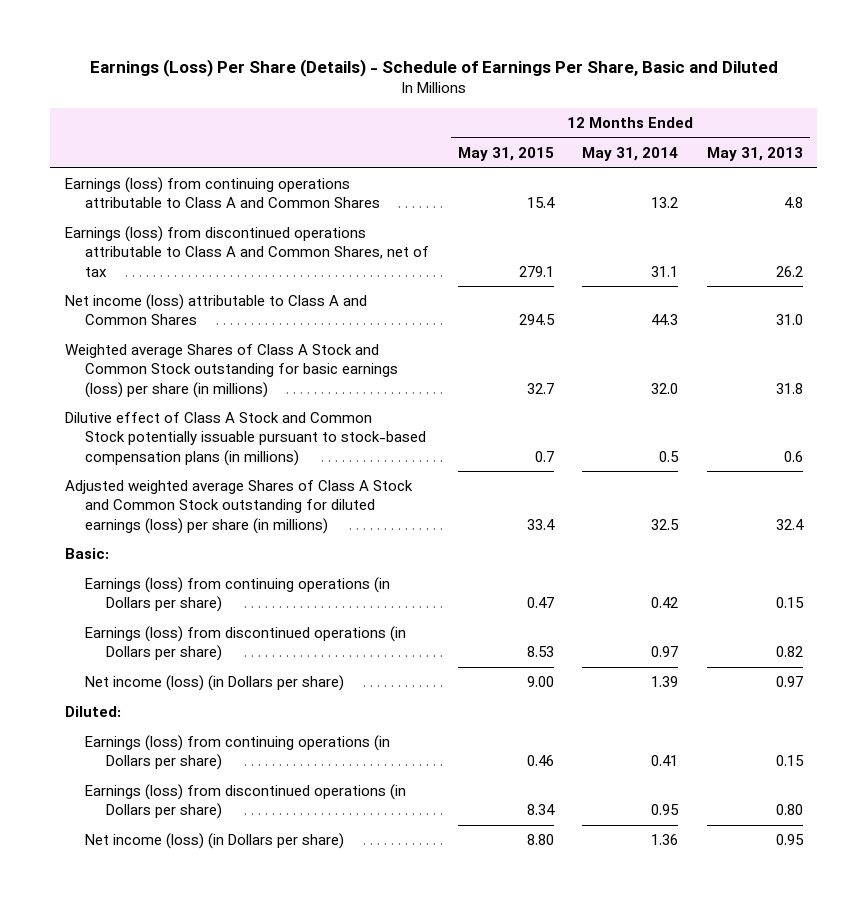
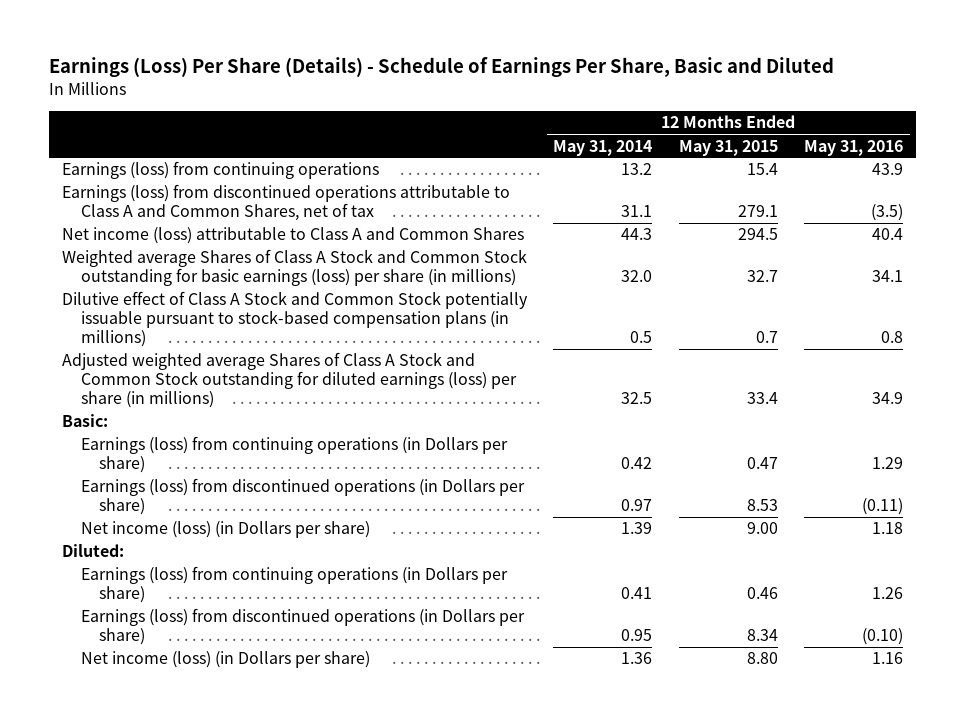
- | 12 Months Ended May 31, 2015 | 12 Months Ended May 31, 2014 | 12 Months Ended May 31, 2013
+ | 12 Months Ended May 31, 2014 | 12 Months Ended May 31, 2015 | 12 Months Ended May 31, 2016
- Earnings (loss) from continuing operations attributable to Class A and Common Shares | 15.4 | 13.2 | 4.8
+ Earnings (loss) from continuing operations | 13.2 | 15.4 | 43.9

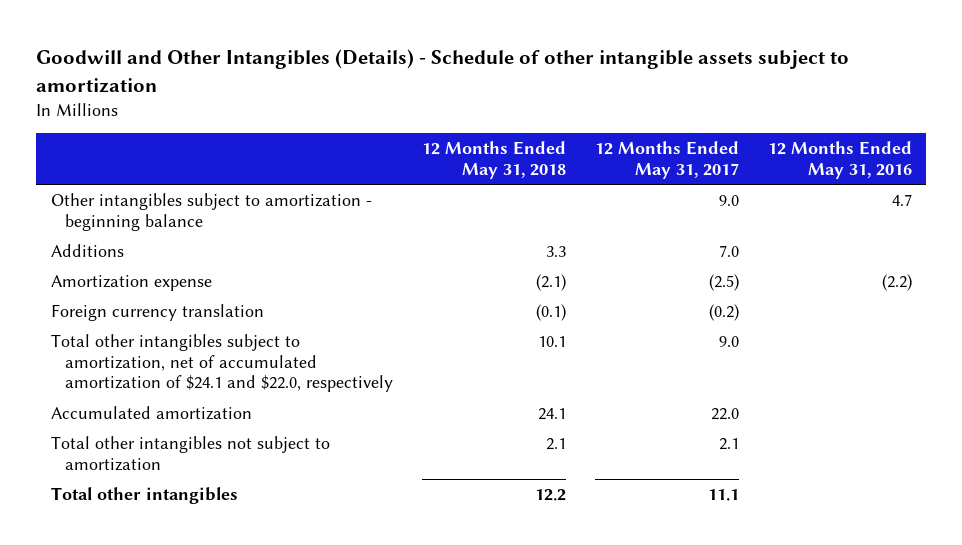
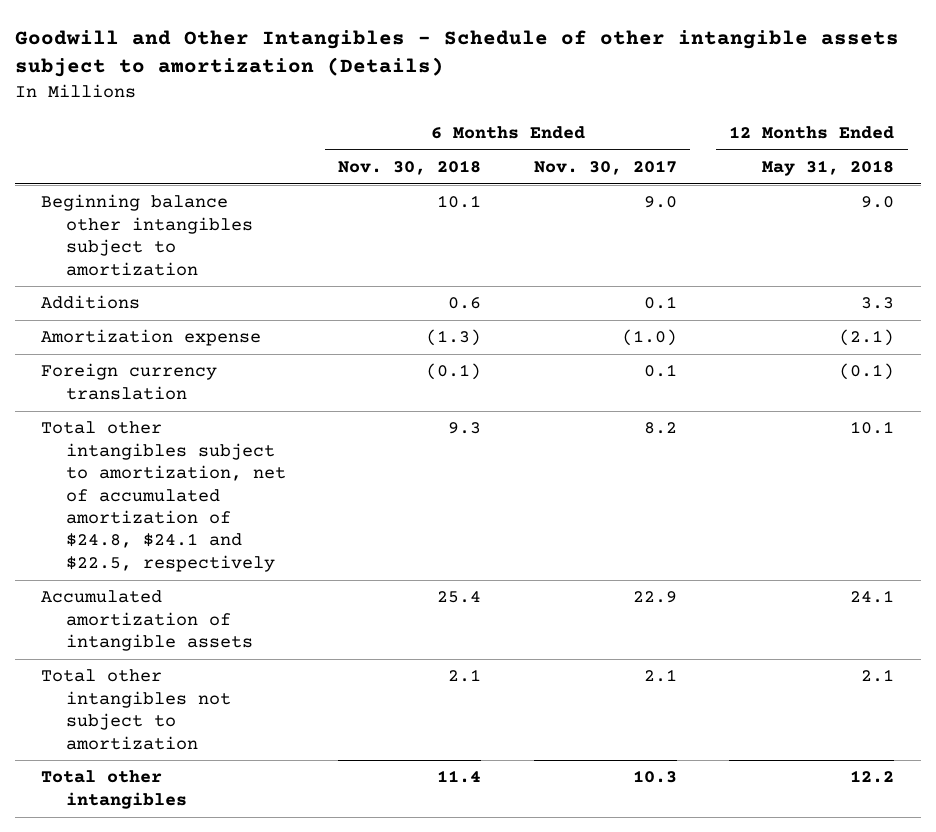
- Goodwill and Other Intangibles (Details) - Schedule of other intangible assets subject to amortization
+ Goodwill and Other Intangibles - Schedule of other intangible assets subject to amortization (Details)
- | 12 Months Ended May 31, 2018 | 12 Months Ended May 31, 2017 | 12 Months Ended May 31, 2016
+ | 6 Months Ended Nov. 30, 2018 | 6 Months Ended Nov. 30, 2017 | 12 Months Ended May 31, 2018
- Other intangibles subject to amortization - beginning balance | | 9.0 | 4.7
+ Beginning balance other intangibles subject to amortization | 10.1 | 9.0 | 9.0
- Total other intangibles subject to amortization, net of accumulated amortization of $24.1 and $22.0, respectively | 10.1 | 9.0 |
- Accumulated amortization | 24.1 | 22.0 |
+ Total other intangibles subject to amortization, net of accumulated amortization of $24.8, $24.1 and $22.5, respectively | 9.3 | 8.2 | 10.1
+ Accumulated amortization of intangible assets | 25.4 | 22.9 | 24.1

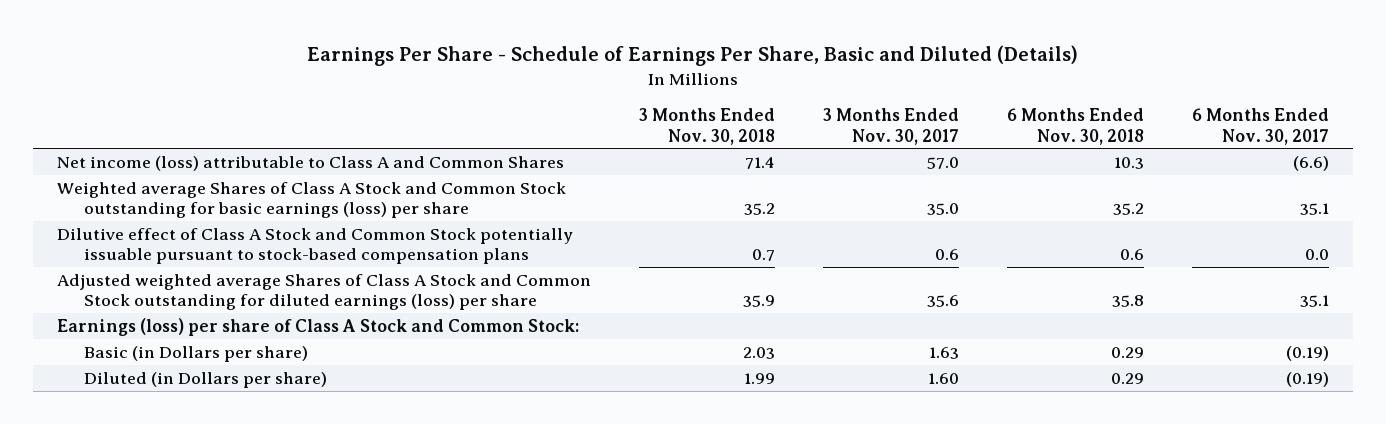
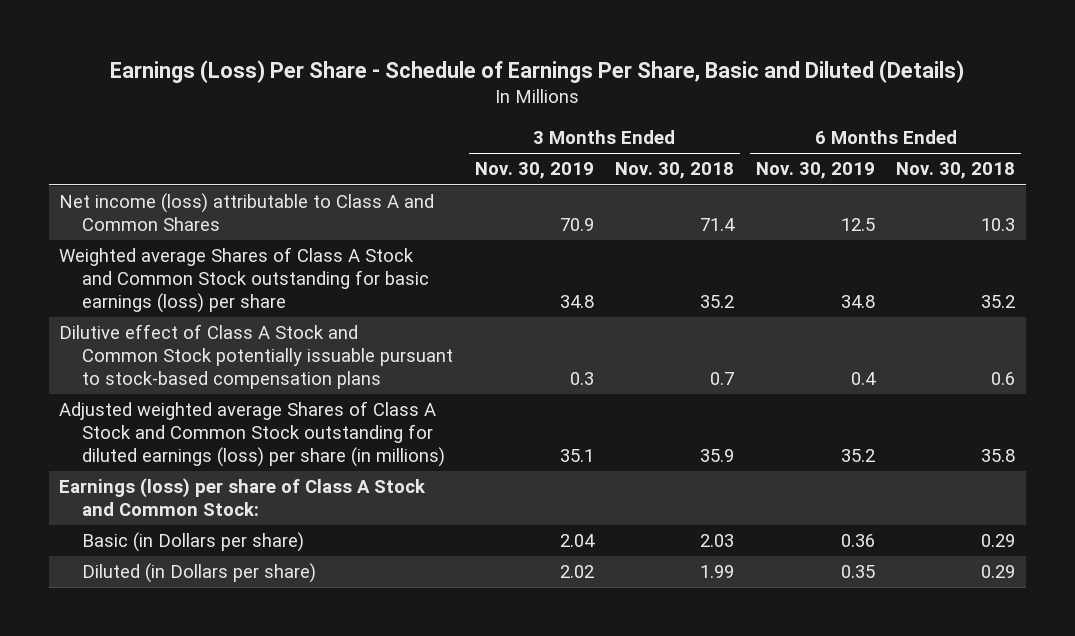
- Earnings Per Share - Schedule of Earnings Per Share, Basic and Diluted (Details)
+ Earnings (Loss) Per Share - Schedule of Earnings Per Share, Basic and Diluted (Details)
- | 3 Months Ended Nov. 30, 2018 | 3 Months Ended Nov. 30, 2017 | 6 Months Ended Nov. 30, 2018 | 6 Months Ended Nov. 30, 2017
+ | 3 Months Ended Nov. 30, 2019 | 3 Months Ended Nov. 30, 2018 | 6 Months Ended Nov. 30, 2019 | 6 Months Ended Nov. 30, 2018
- Adjusted weighted average Shares of Class A Stock and Common Stock outstanding for diluted earnings (loss) per share | 35.9 | 35.6 | 35.8 | 35.1
+ Adjusted weighted average Shares of Class A Stock and Common Stock outstanding for diluted earnings (loss) per share (in millions) | 35.1 | 35.9 | 35.2 | 35.8

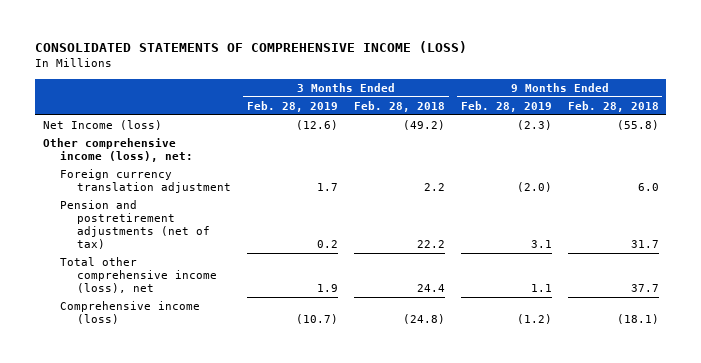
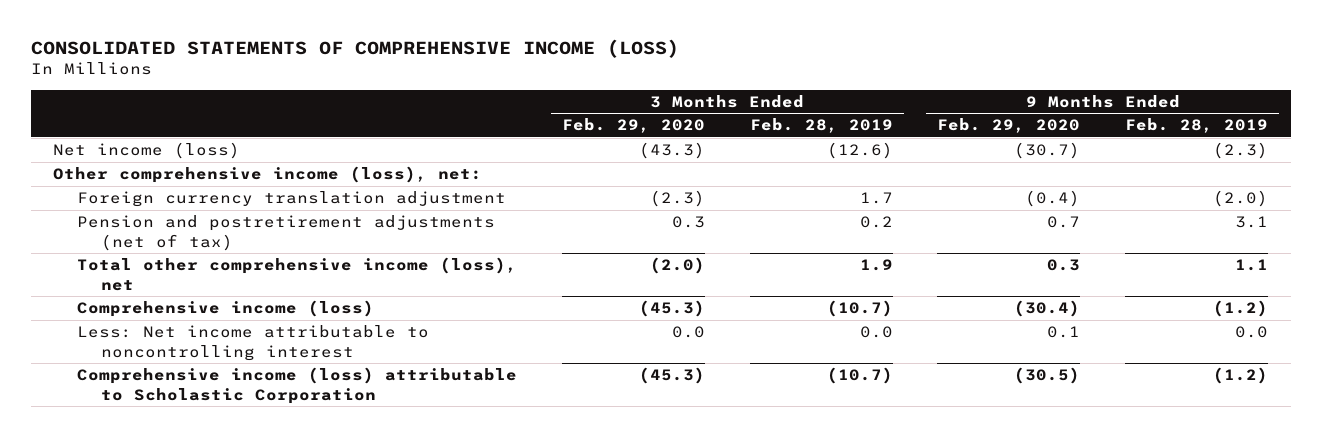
- | 3 Months Ended Feb. 28, 2019 | 3 Months Ended Feb. 28, 2018 | 9 Months Ended Feb. 28, 2019 | 9 Months Ended Feb. 28, 2018
+ | 3 Months Ended Feb. 29, 2020 | 3 Months Ended Feb. 28, 2019 | 9 Months Ended Feb. 29, 2020 | 9 Months Ended Feb. 28, 2019
- Net Income (loss) | (12.6) | (49.2) | (2.3) | (55.8)
+ Net income (loss) | (43.3) | (12.6) | (30.7) | (2.3)
+ Less: Net income attributable to noncontrolling interest | 0.0 | 0.0 | 0.1 | 0.0
+ Comprehensive income (loss) attributable to Scholastic Corporation | (45.3) | (10.7) | (30.5) | (1.2)

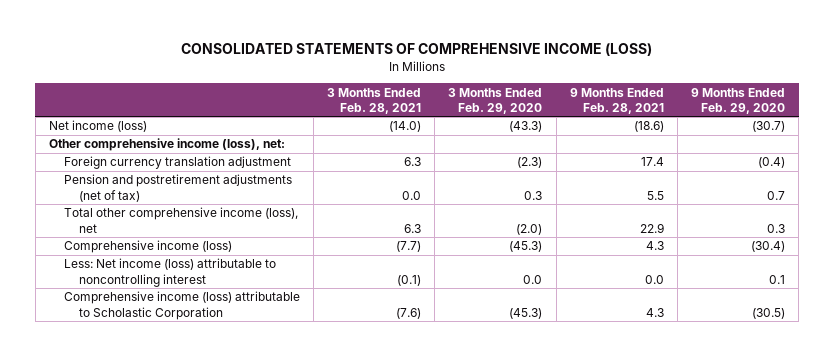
- | 3 Months Ended Feb. 29, 2020 | 3 Months Ended Feb. 28, 2019 | 9 Months Ended Feb. 29, 2020 | 9 Months Ended Feb. 28, 2019
+ | 3 Months Ended Feb. 28, 2021 | 3 Months Ended Feb. 29, 2020 | 9 Months Ended Feb. 28, 2021 | 9 Months Ended Feb. 29, 2020
- Less: Net income attributable to noncontrolling interest | 0.0 | 0.0 | 0.1 | 0.0
+ Less: Net income (loss) attributable to noncontrolling interest | (0.1) | 0.0 | 0.0 | 0.1

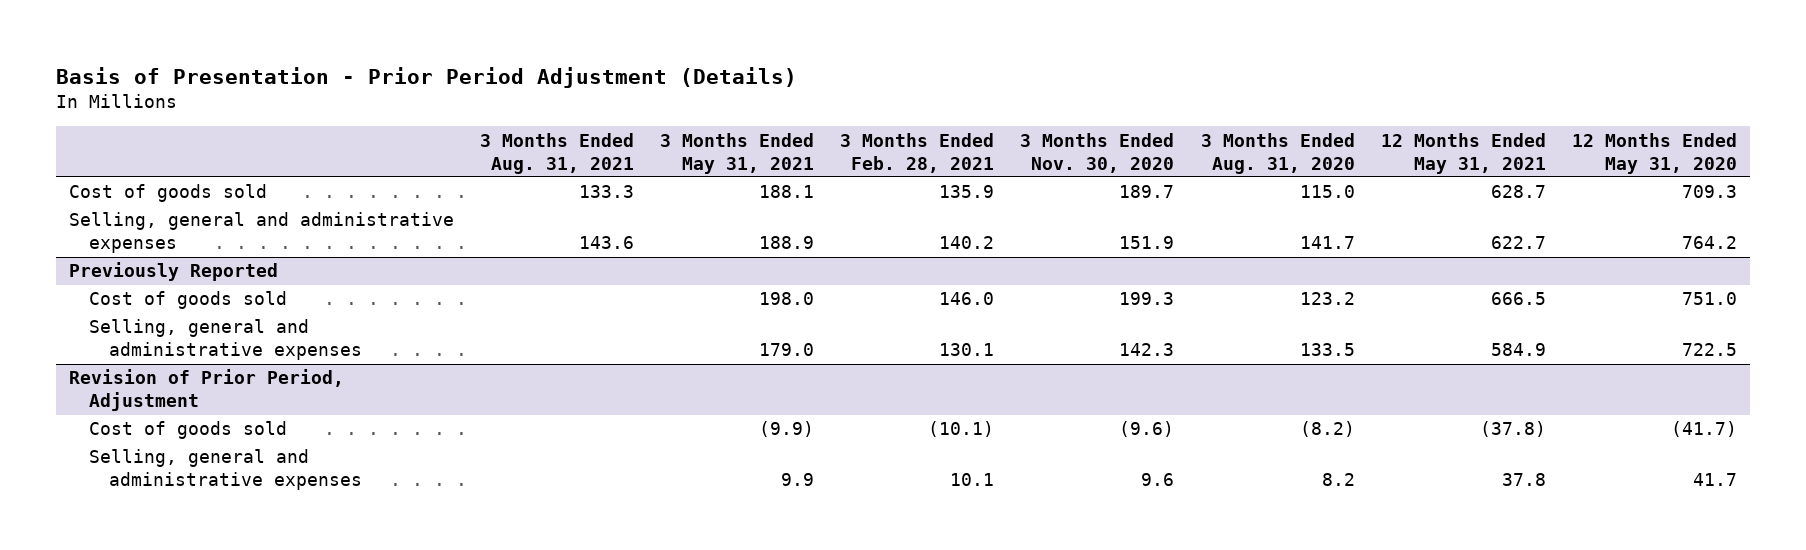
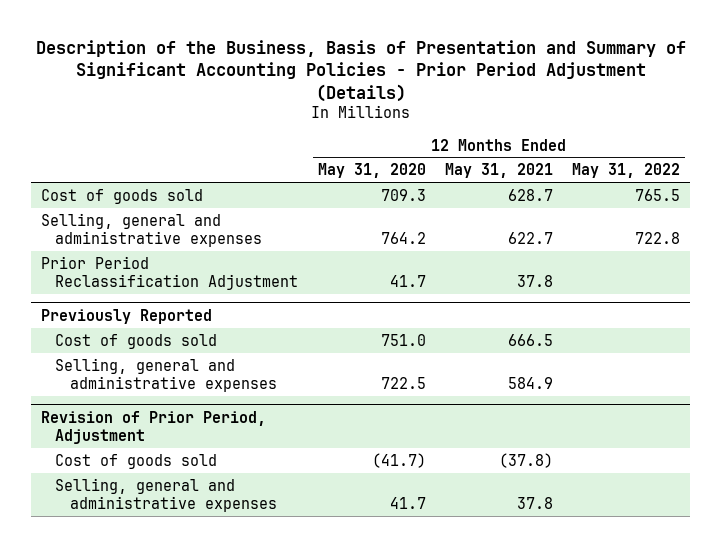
- Basis of Presentation - Prior Period Adjustment (Details)
+ Description of the Business, Basis of Presentation and Summary of Significant Accounting Policies - Prior Period Adjustment (Details)
- | 3 Months Ended Aug. 31, 2021 | 3 Months Ended May 31, 2021 | 3 Months Ended Feb. 28, 2021 | 3 Months Ended Nov. 30, 2020 | 3 Months Ended Aug. 31, 2020 | 12 Months Ended May 31, 2021 | 12 Months Ended May 31, 2020
+ | 12 Months Ended May 31, 2020 | 12 Months Ended May 31, 2021 | 12 Months Ended May 31, 2022
+ Prior Period Reclassification Adjustment | 41.7 | 37.8 |

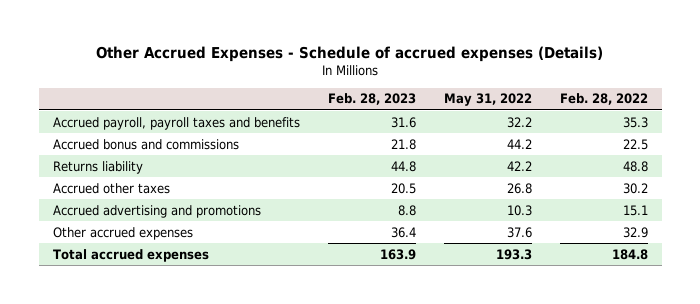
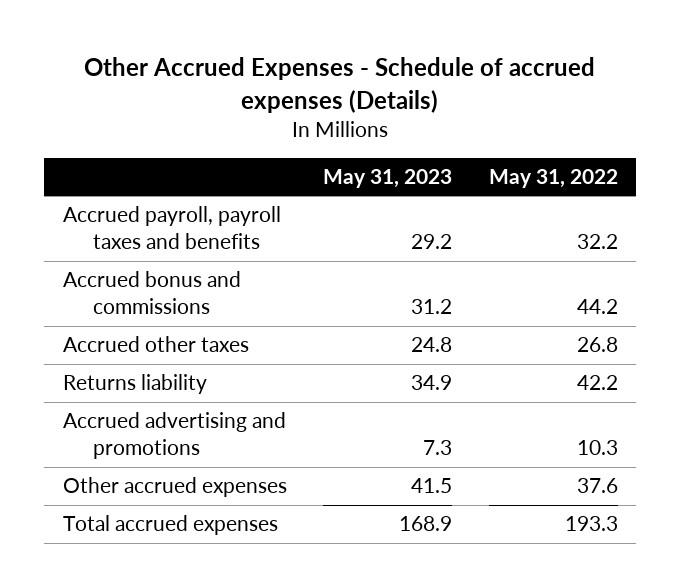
- | Feb. 28, 2023 | May 31, 2022 | Feb. 28, 2022
+ | May 31, 2023 | May 31, 2022
moved down: Returns liability | 34.9 | 42.2

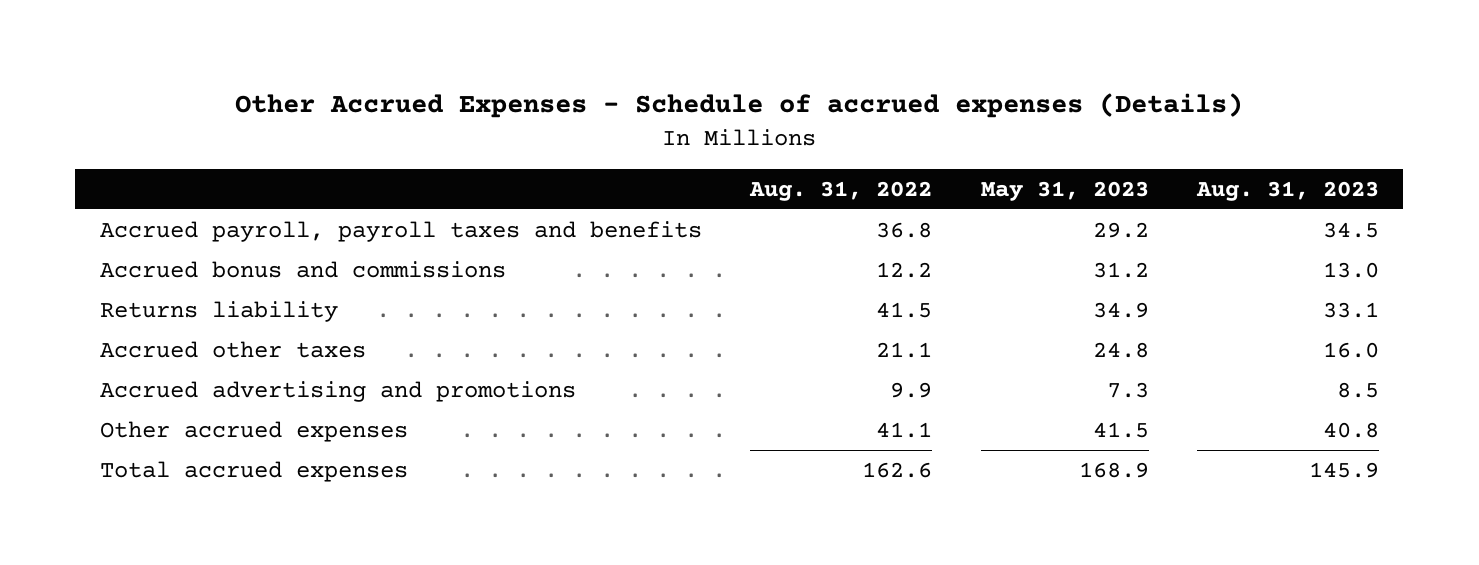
- | May 31, 2023 | May 31, 2022
+ | Aug. 31, 2022 | May 31, 2023 | Aug. 31, 2023
moved down: Accrued other taxes | 21.1 | 24.8 | 16.0

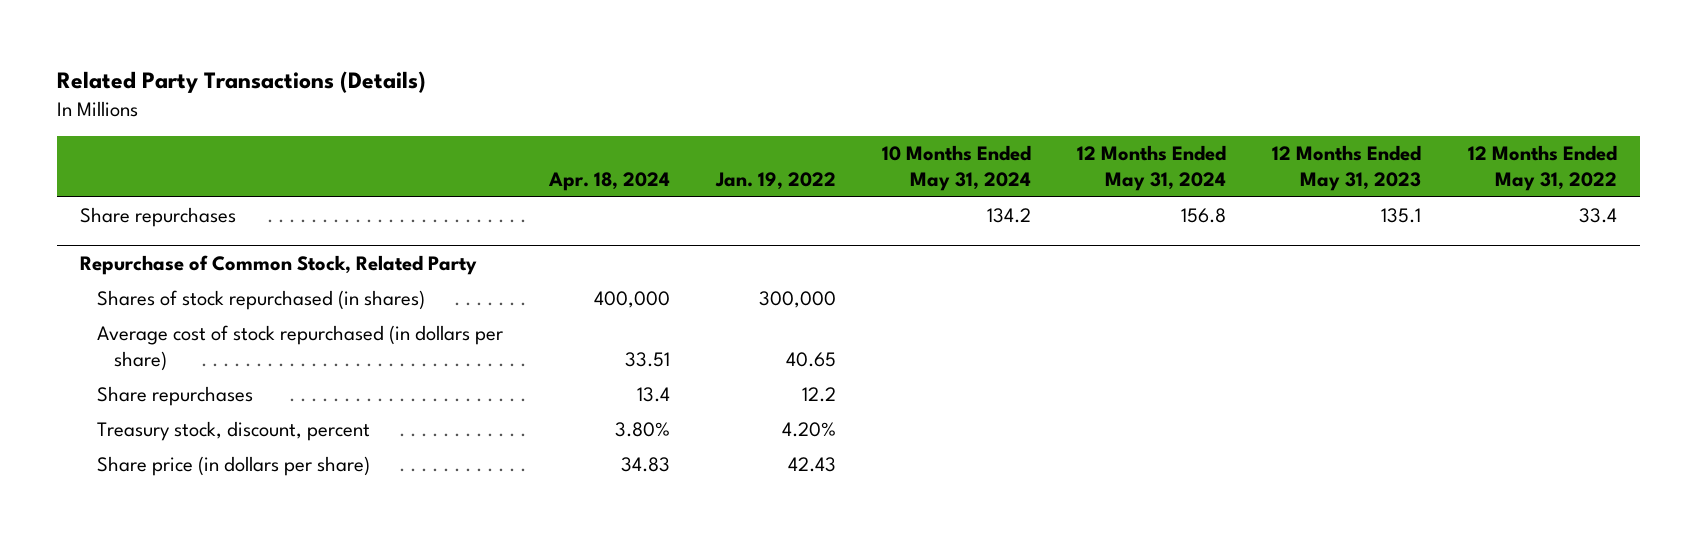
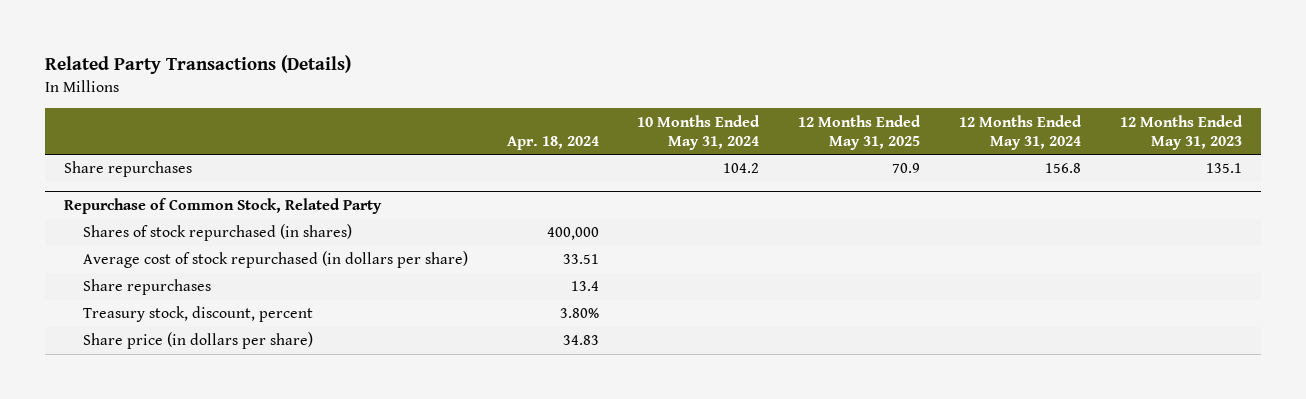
- | Apr. 18, 2024 | Jan. 19, 2022 | 10 Months Ended May 31, 2024 | 12 Months Ended May 31, 2024 | 12 Months Ended May 31, 2023 | 12 Months Ended May 31, 2022
+ | Apr. 18, 2024 | 10 Months Ended May 31, 2024 | 12 Months Ended May 31, 2025 | 12 Months Ended May 31, 2024 | 12 Months Ended May 31, 2023
- Share repurchases | | | 134.2 | 156.8 | 135.1 | 33.4
+ Share repurchases | | 104.2 | 70.9 | 156.8 | 135.1

